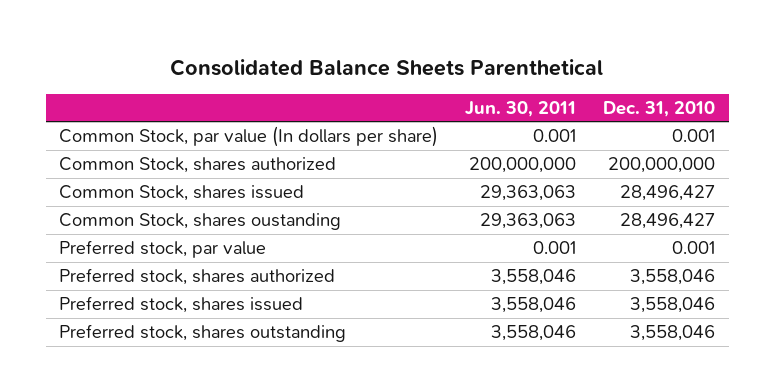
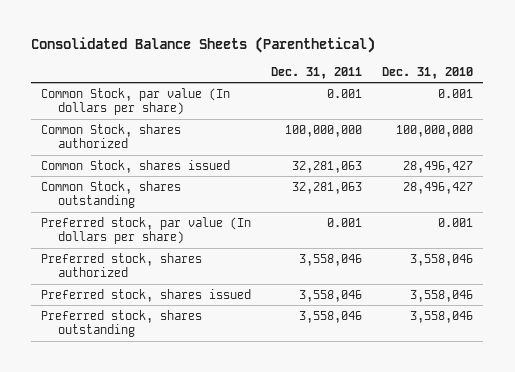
- Consolidated Balance Sheets Parenthetical
+ Consolidated Balance Sheets (Parenthetical)
- | Jun. 30, 2011 | Dec. 31, 2010
+ | Dec. 31, 2011 | Dec. 31, 2010
- Common Stock, shares authorized | 200,000,000 | 200,000,000
+ Common Stock, shares authorized | 100,000,000 | 100,000,000
- Common Stock, shares oustanding | 29,363,063 | 28,496,427
- Preferred stock, par value | 0.001 | 0.001
+ Common Stock, shares outstanding | 32,281,063 | 28,496,427
+ Preferred stock, par value (In dollars per share) | 0.001 | 0.001

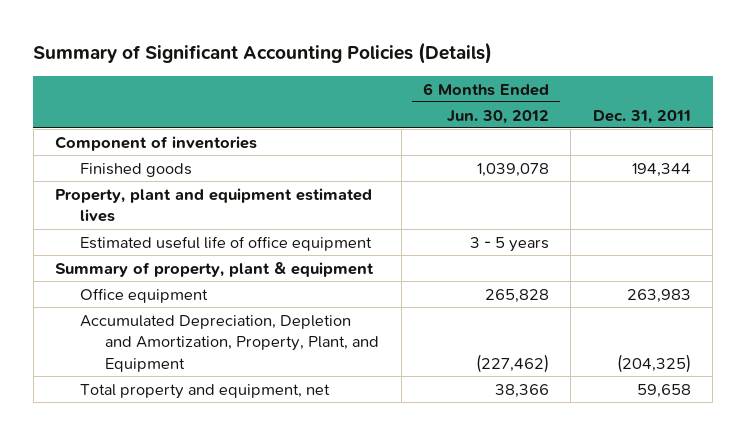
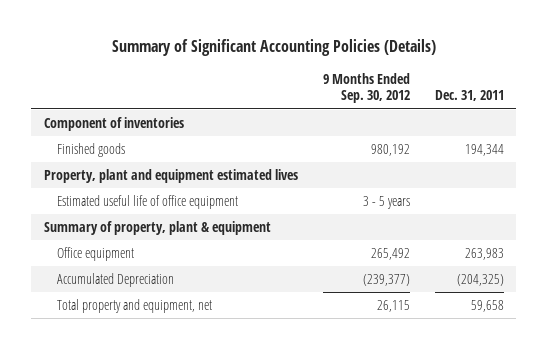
- | 6 Months Ended Jun. 30, 2012 | Dec. 31, 2011
+ | 9 Months Ended Sep. 30, 2012 | Dec. 31, 2011
- Accumulated Depreciation, Depletion and Amortization, Property, Plant, and Equipment | (227,462) | (204,325)
+ Accumulated Depreciation | (239,377) | (204,325)

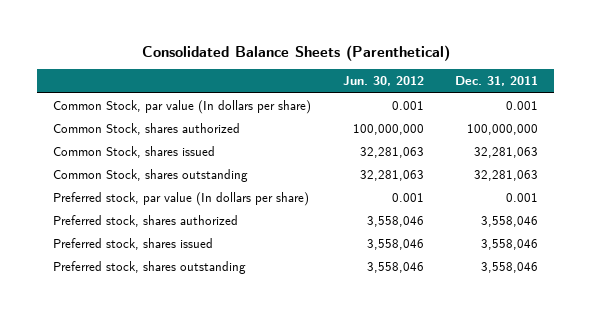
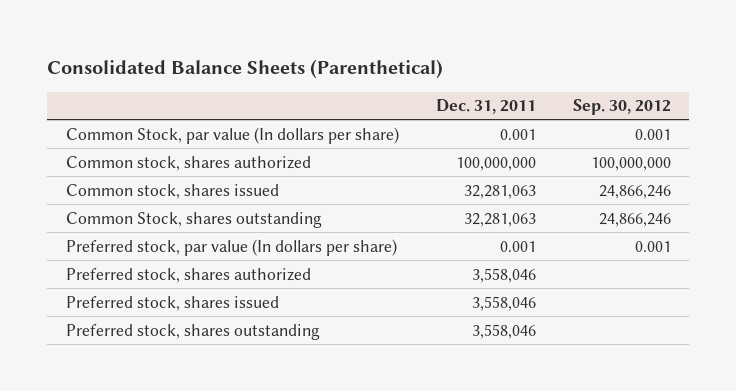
- | Jun. 30, 2012 | Dec. 31, 2011
+ | Dec. 31, 2011 | Sep. 30, 2012
- Common Stock, shares authorized | 100,000,000 | 100,000,000
- Common Stock, shares issued | 32,281,063 | 32,281,063
+ Common stock, shares authorized | 100,000,000 | 100,000,000
+ Common stock, shares issued | 32,281,063 | 24,866,246

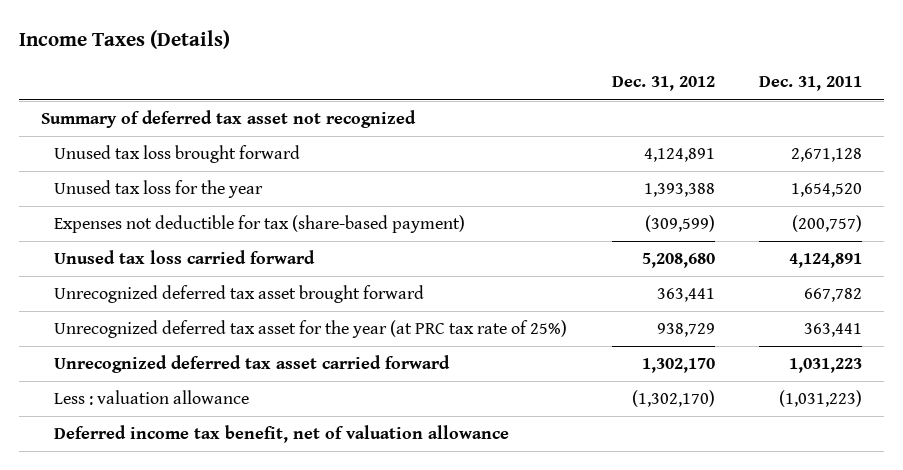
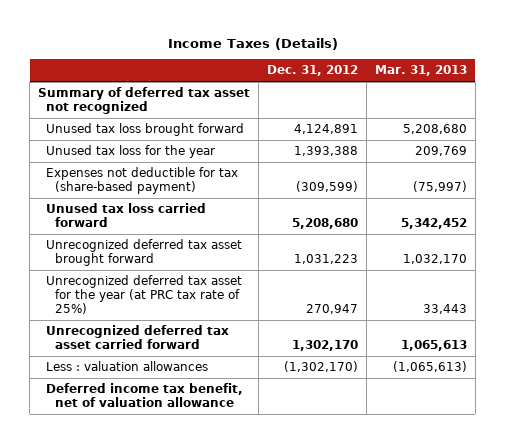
- | Dec. 31, 2012 | Dec. 31, 2011
+ | Dec. 31, 2012 | Mar. 31, 2013
- Unrecognized deferred tax asset brought forward | 363,441 | 667,782
- Unrecognized deferred tax asset for the year (at PRC tax rate of 25%) | 938,729 | 363,441
+ Unrecognized deferred tax asset brought forward | 1,031,223 | 1,032,170
+ Unrecognized deferred tax asset for the year (at PRC tax rate of 25%) | 270,947 | 33,443
- Less : valuation allowance | (1,302,170) | (1,031,223)
+ Less : valuation allowances | (1,302,170) | (1,065,613)

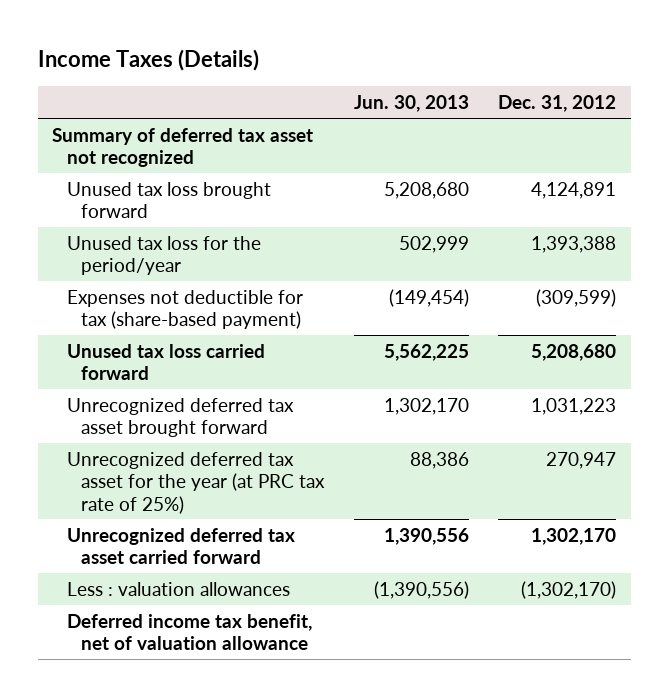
- | Dec. 31, 2012 | Mar. 31, 2013
+ | Jun. 30, 2013 | Dec. 31, 2012
- Unused tax loss for the year | 1,393,388 | 209,769
+ Unused tax loss for the period/year | 502,999 | 1,393,388

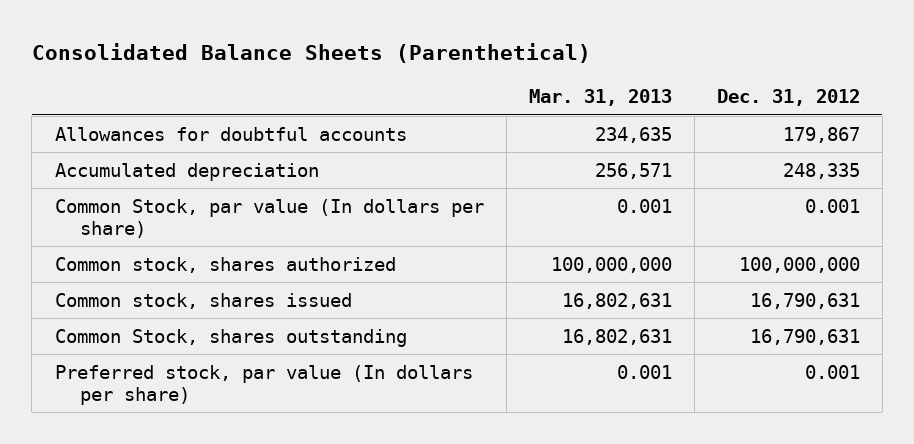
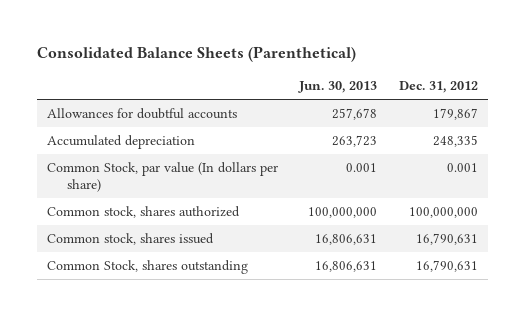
- | Mar. 31, 2013 | Dec. 31, 2012
+ | Jun. 30, 2013 | Dec. 31, 2012
- Preferred stock, par value (In dollars per share) | 0.001 | 0.001

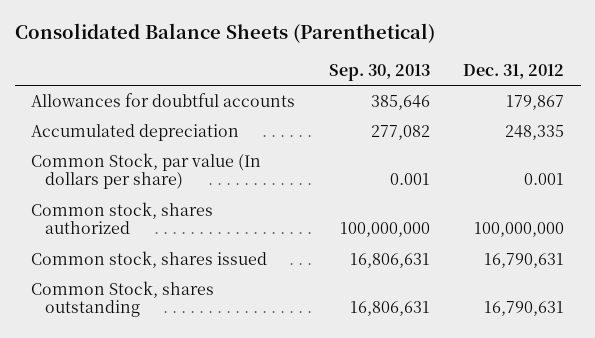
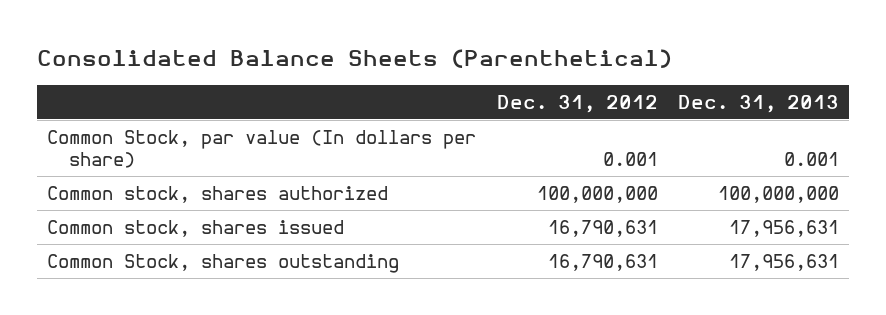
- | Sep. 30, 2013 | Dec. 31, 2012
+ | Dec. 31, 2012 | Dec. 31, 2013
- Allowances for doubtful accounts | 385,646 | 179,867
- Accumulated depreciation | 277,082 | 248,335

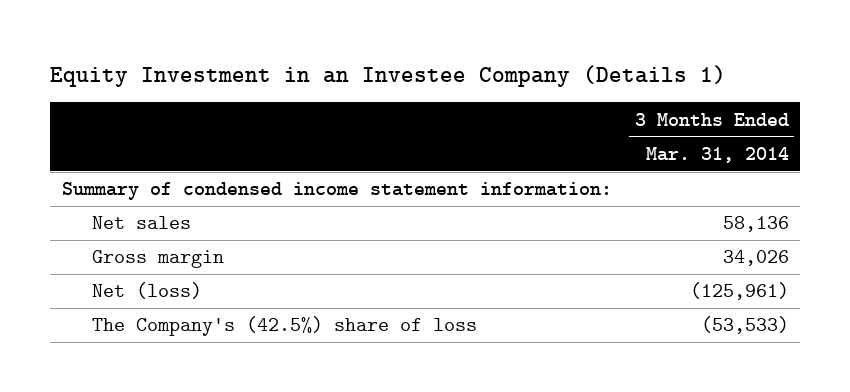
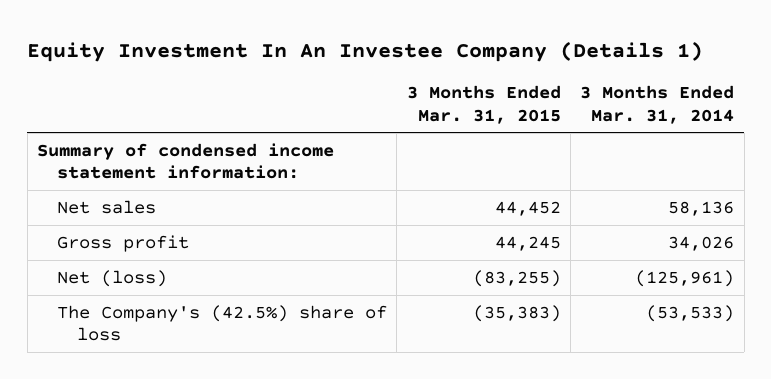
- Equity Investment in an Investee Company (Details 1)
+ Equity Investment In An Investee Company (Details 1)
- | 3 Months Ended Mar. 31, 2014
+ | 3 Months Ended Mar. 31, 2015 | 3 Months Ended Mar. 31, 2014
- Gross margin | 34,026
+ Gross profit | 44,245 | 34,026

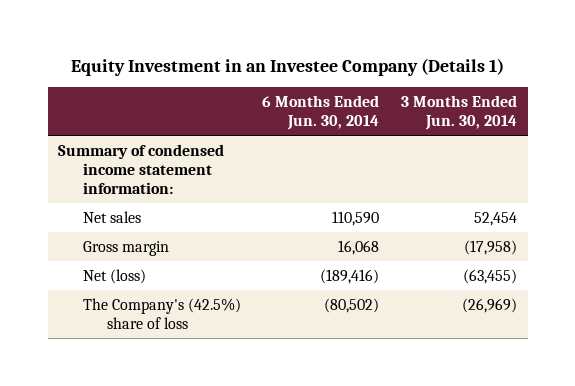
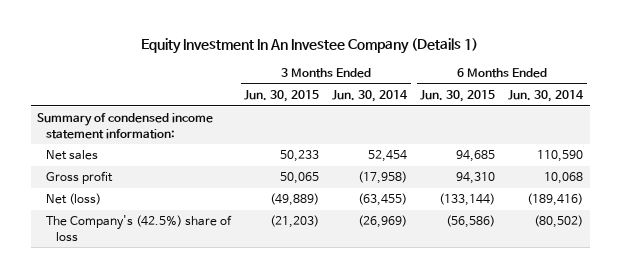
- Equity Investment in an Investee Company (Details 1)
+ Equity Investment In An Investee Company (Details 1)
- | 6 Months Ended Jun. 30, 2014 | 3 Months Ended Jun. 30, 2014
+ | 3 Months Ended Jun. 30, 2015 | 3 Months Ended Jun. 30, 2014 | 6 Months Ended Jun. 30, 2015 | 6 Months Ended Jun. 30, 2014
- Gross margin | 16,068 | (17,958)
+ Gross profit | 50,065 | (17,958) | 94,310 | 10,068

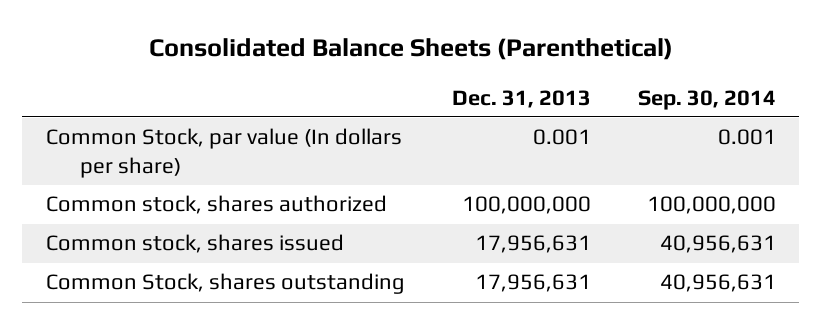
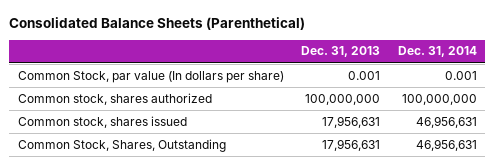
- | Dec. 31, 2013 | Sep. 30, 2014
+ | Dec. 31, 2013 | Dec. 31, 2014
- Common Stock, shares outstanding | 17,956,631 | 40,956,631
+ Common Stock, Shares, Outstanding | 17,956,631 | 46,956,631

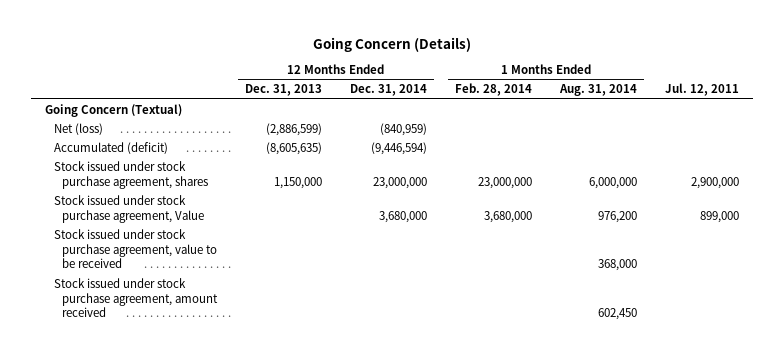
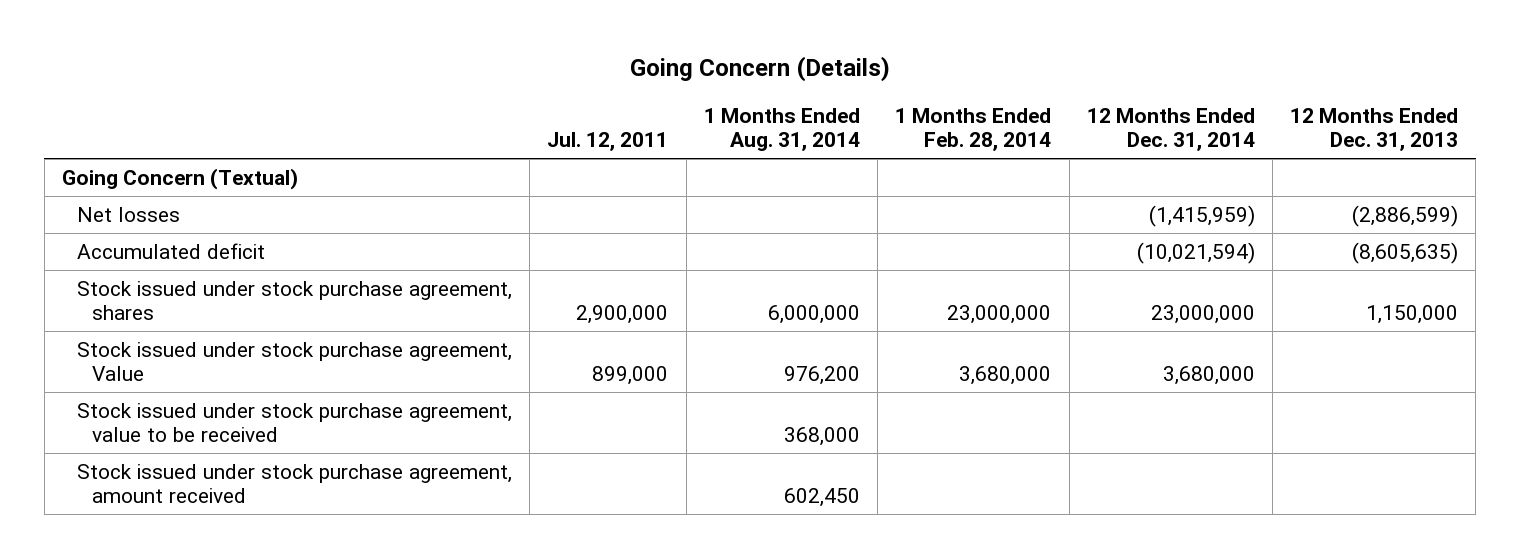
- | 12 Months Ended Dec. 31, 2013 | 12 Months Ended Dec. 31, 2014 | 1 Months Ended Feb. 28, 2014 | 1 Months Ended Aug. 31, 2014 | Jul. 12, 2011
+ | Jul. 12, 2011 | 1 Months Ended Aug. 31, 2014 | 1 Months Ended Feb. 28, 2014 | 12 Months Ended Dec. 31, 2014 | 12 Months Ended Dec. 31, 2013
- Net (loss) | (2,886,599) | (840,959) | | |
- Accumulated (deficit) | (8,605,635) | (9,446,594) | | |
+ Net losses | | | | (1,415,959) | (2,886,599)
+ Accumulated deficit | | | | (10,021,594) | (8,605,635)

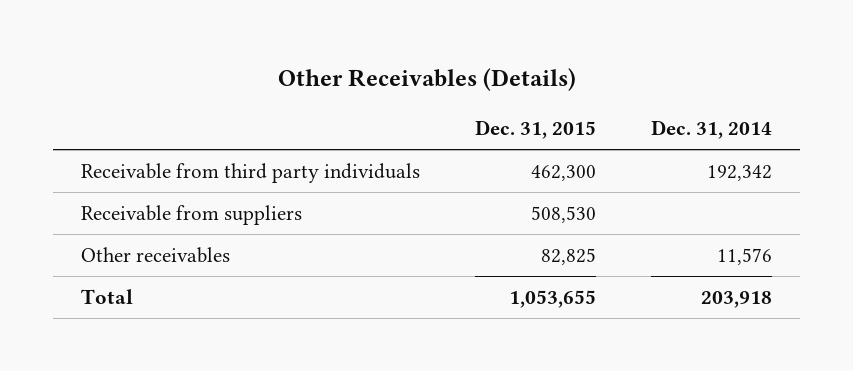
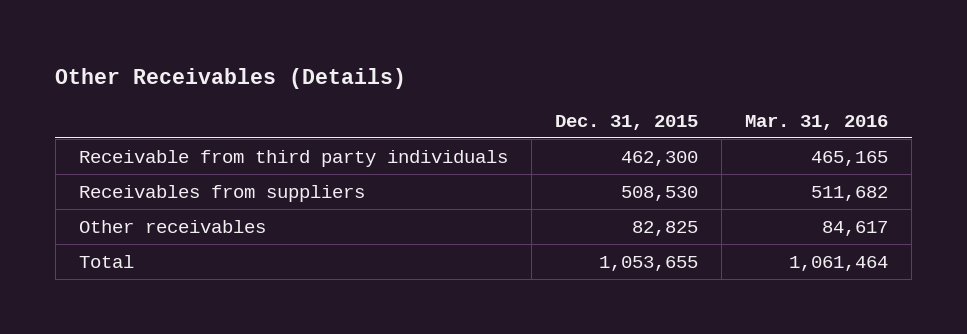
- | Dec. 31, 2015 | Dec. 31, 2014
+ | Dec. 31, 2015 | Mar. 31, 2016
- Receivable from suppliers | 508,530 |
+ Receivables from suppliers | 508,530 | 511,682

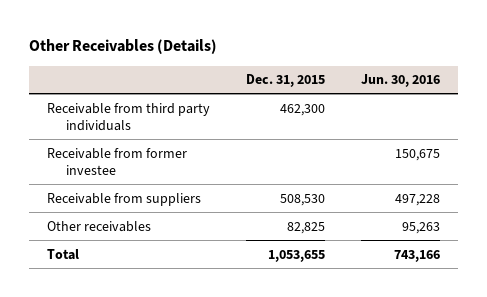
- | Dec. 31, 2015 | Mar. 31, 2016
+ | Dec. 31, 2015 | Jun. 30, 2016
- Receivables from suppliers | 508,530 | 511,682
+ Receivable from former investee | | 150,675
+ Receivable from suppliers | 508,530 | 497,228

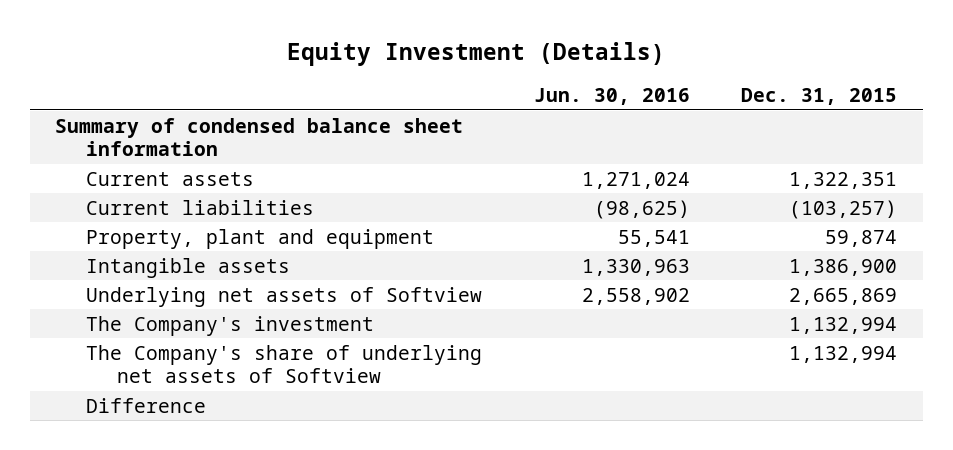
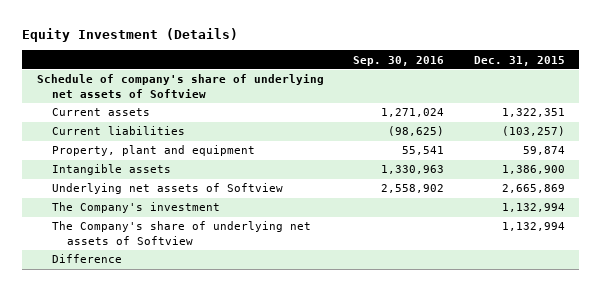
- | Jun. 30, 2016 | Dec. 31, 2015
+ | Sep. 30, 2016 | Dec. 31, 2015
- Summary of condensed balance sheet information
+ Schedule of company's share of underlying net assets of Softview

